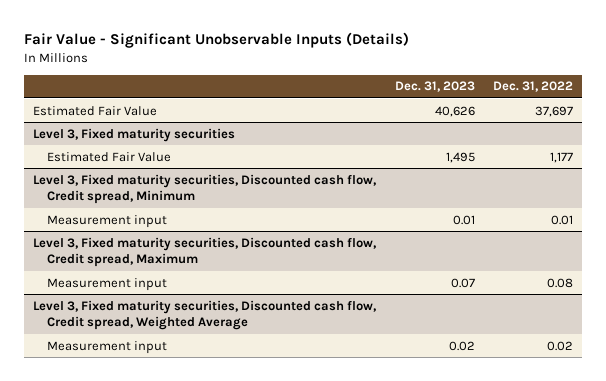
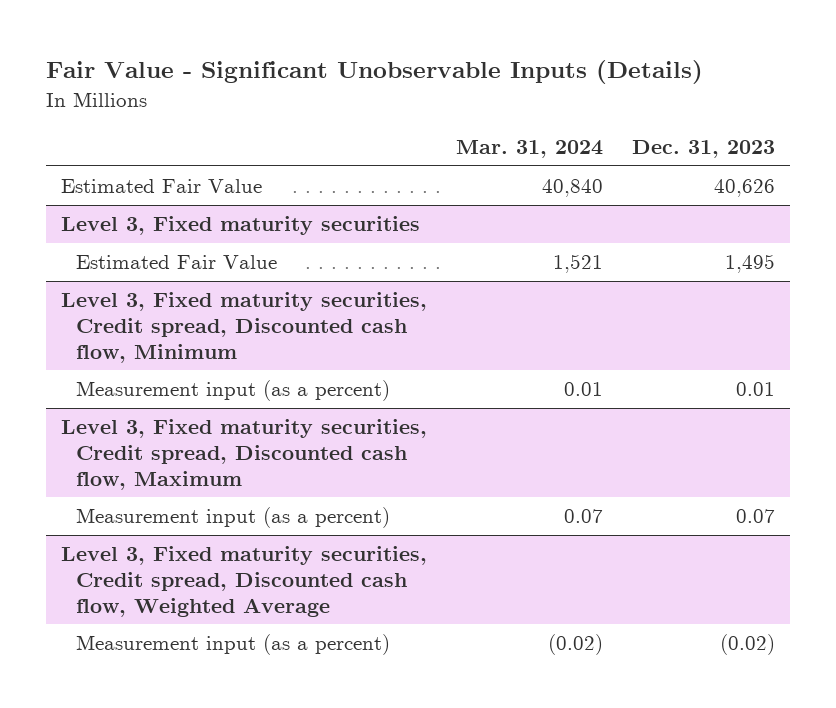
- | Dec. 31, 2023 | Dec. 31, 2022
+ | Mar. 31, 2024 | Dec. 31, 2023
- Level 3, Fixed maturity securities, Discounted cash flow, Credit spread, Minimum
- Measurement input | 0.01 | 0.01
- Level 3, Fixed maturity securities, Discounted cash flow, Credit spread, Maximum
- Measurement input | 0.07 | 0.08
- Level 3, Fixed maturity securities, Discounted cash flow, Credit spread, Weighted Average
- Measurement input | 0.02 | 0.02
+ Level 3, Fixed maturity securities, Credit spread, Discounted cash flow, Minimum
+ Measurement input (as a percent) | 0.01 | 0.01
+ Level 3, Fixed maturity securities, Credit spread, Discounted cash flow, Maximum
+ Measurement input (as a percent) | 0.07 | 0.07
+ Level 3, Fixed maturity securities, Credit spread, Discounted cash flow, Weighted Average
+ Measurement input (as a percent) | (0.02) | (0.02)

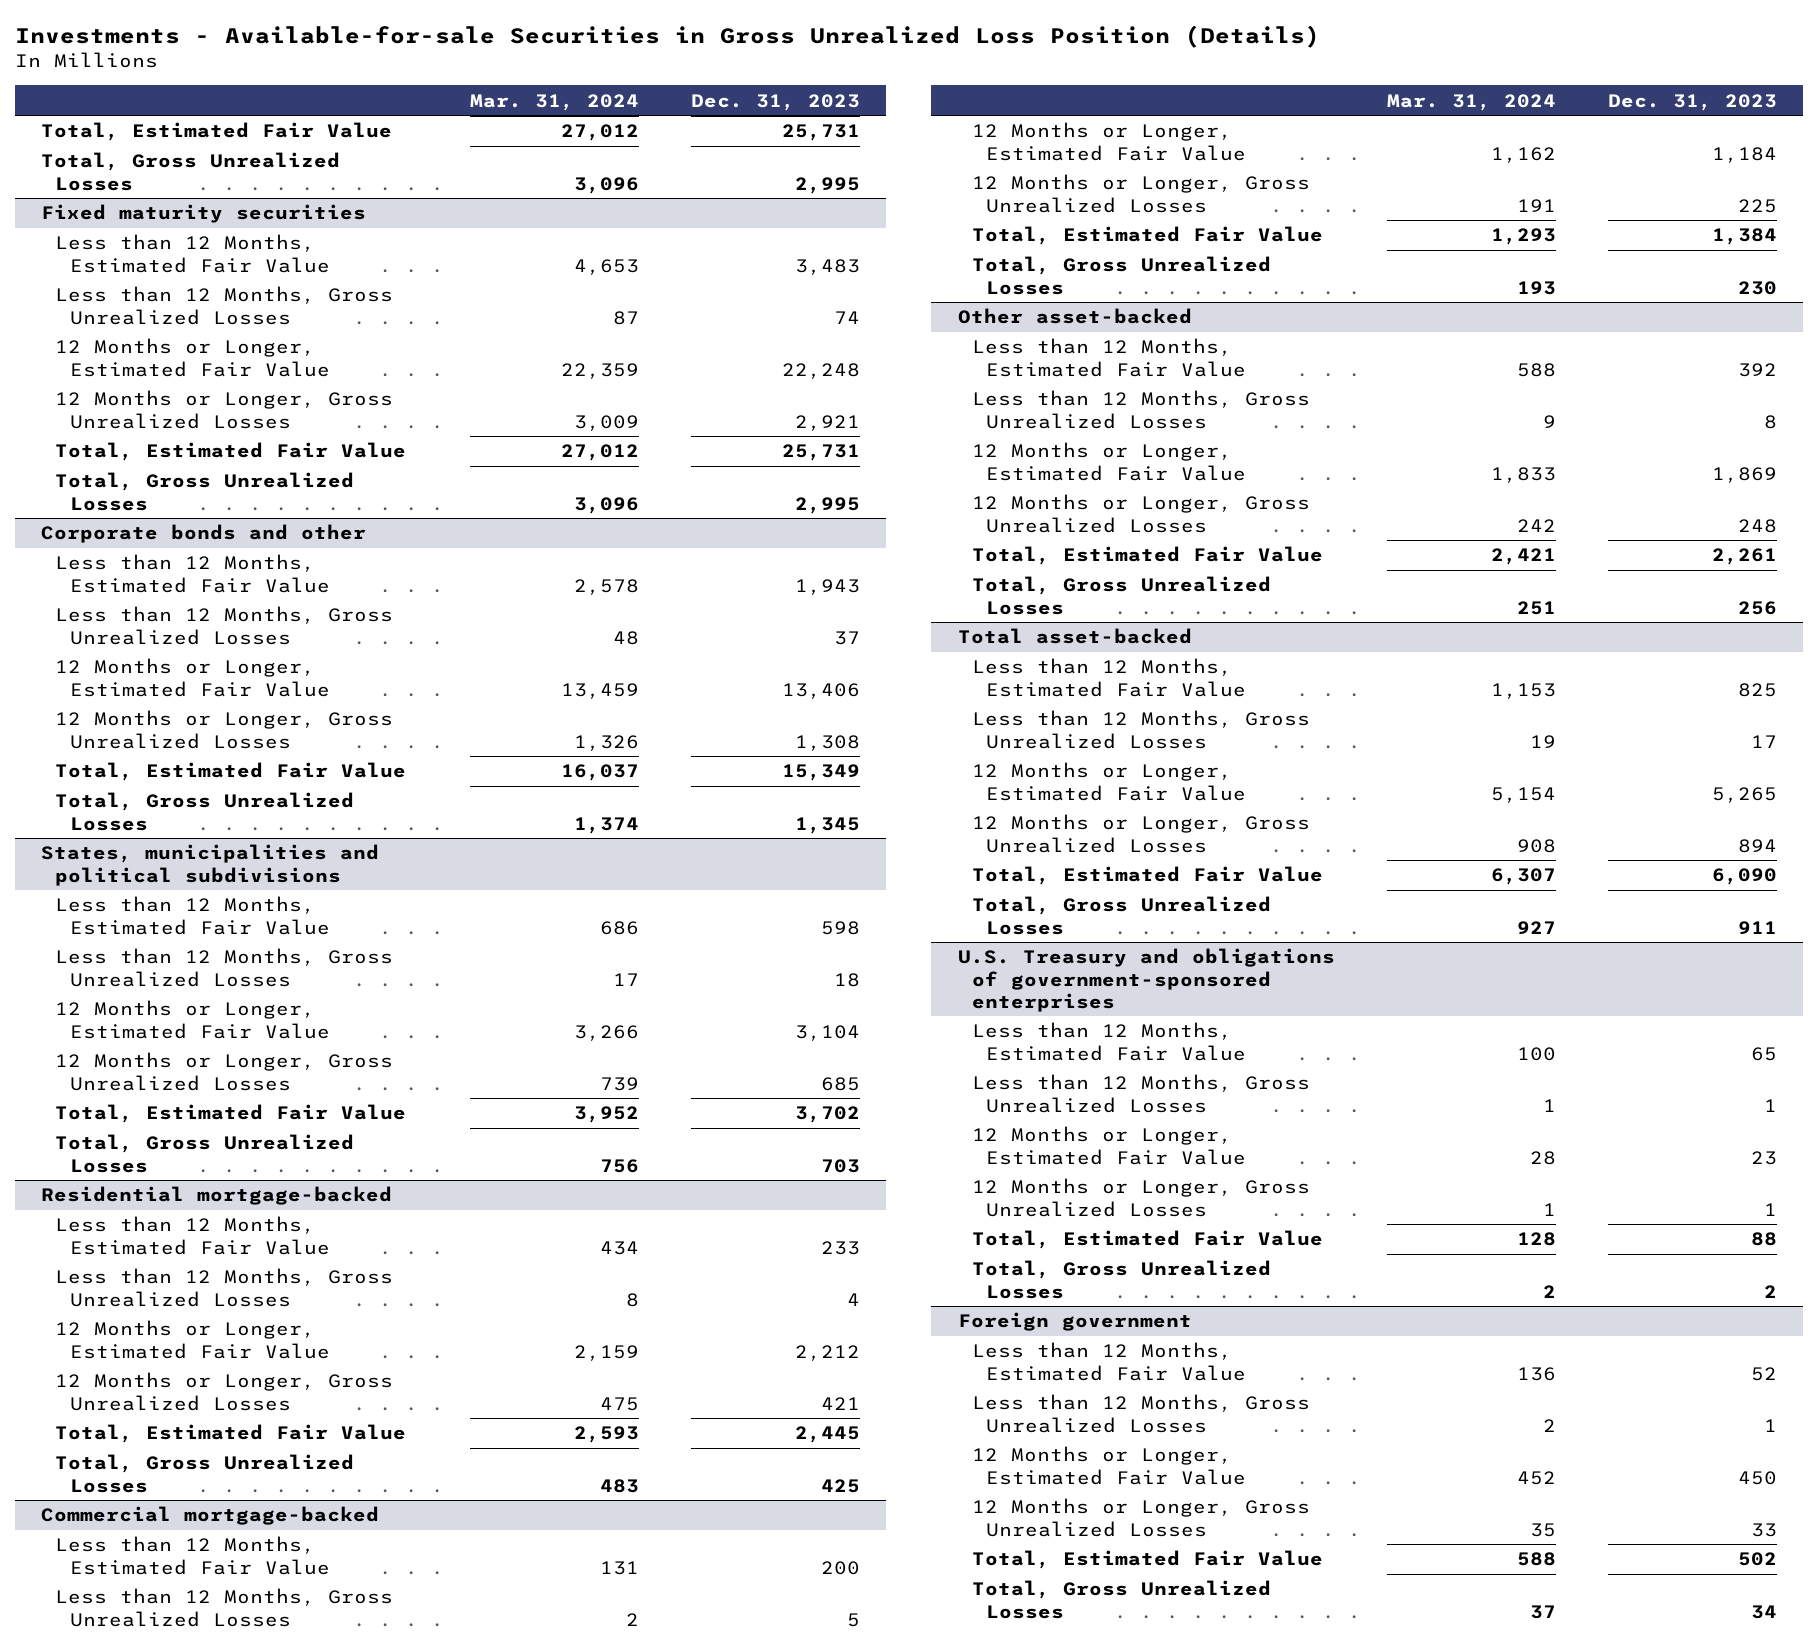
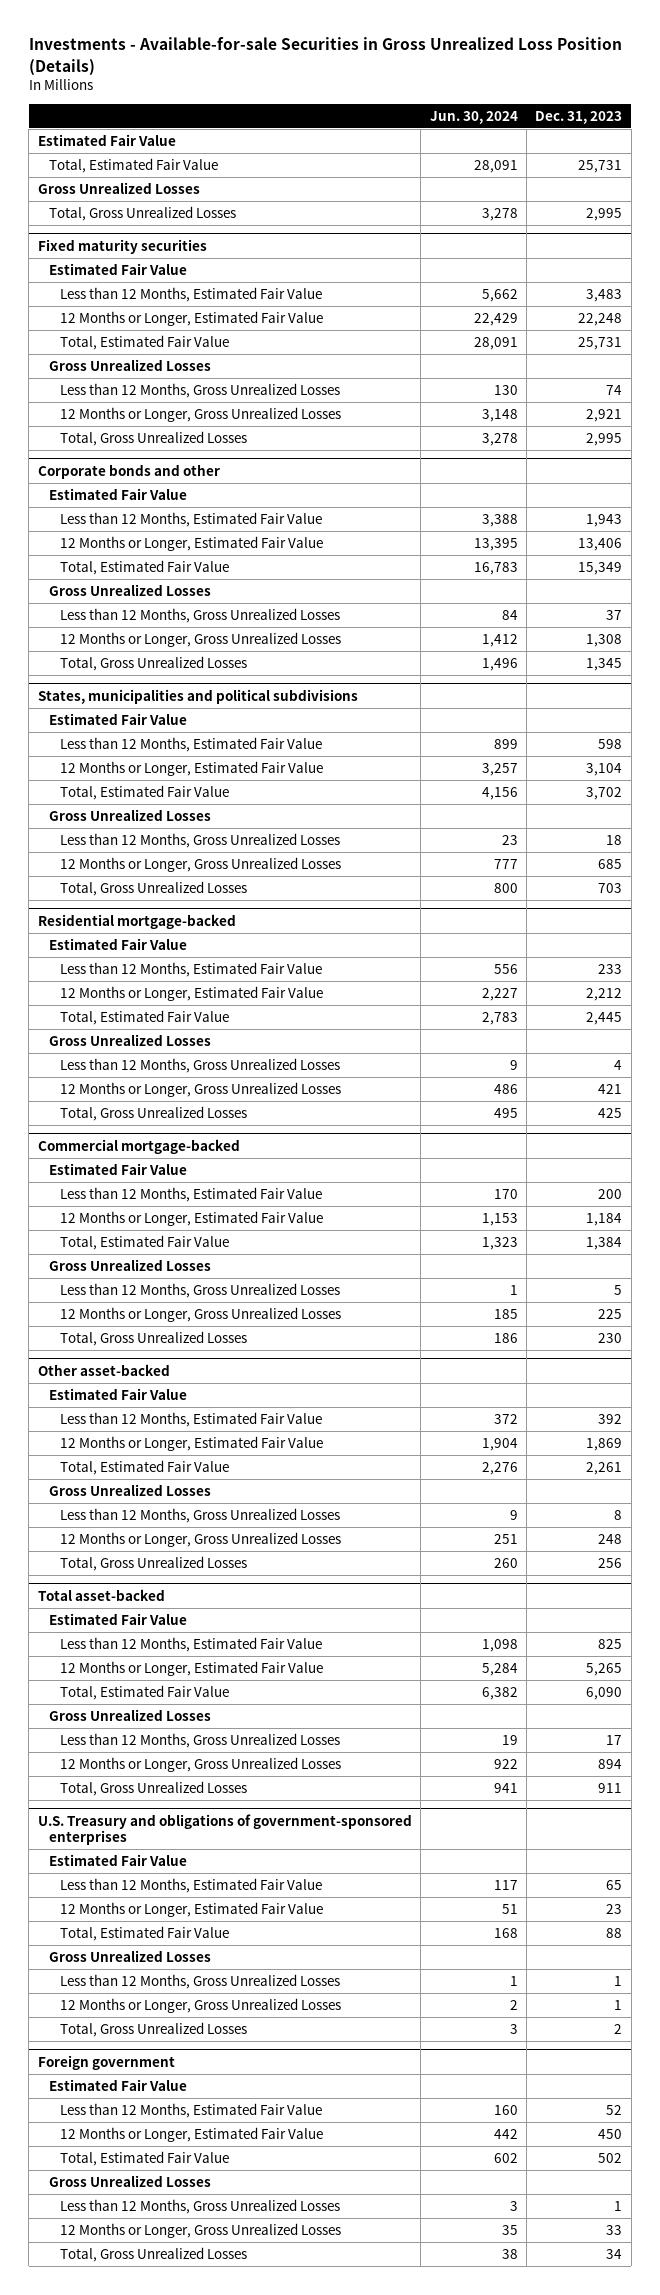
- | Mar. 31, 2024 | Dec. 31, 2023
+ | Jun. 30, 2024 | Dec. 31, 2023
+ Estimated Fair Value
+ Gross Unrealized Losses
@ Fixed maturity securities
+ Estimated Fair Value
+ Gross Unrealized Losses
moved down: Less than 12 Months, Gross Unrealized Losses | 130 | 74
moved down: 12 Months or Longer, Gross Unrealized Losses | 3,148 | 2,921
@ Corporate bonds and other
+ Estimated Fair Value
+ Gross Unrealized Losses
moved down: Less than 12 Months, Gross Unrealized Losses | 84 | 37
moved down: 12 Months or Longer, Gross Unrealized Losses | 1,412 | 1,308
@ States, municipalities and political subdivisions
+ Estimated Fair Value
+ Gross Unrealized Losses
moved down: Less than 12 Months, Gross Unrealized Losses | 23 | 18
moved down: 12 Months or Longer, Gross Unrealized Losses | 777 | 685
@ Residential mortgage-backed
+ Estimated Fair Value
+ Gross Unrealized Losses
moved down: Less than 12 Months, Gross Unrealized Losses | 9 | 4
moved down: 12 Months or Longer, Gross Unrealized Losses | 486 | 421
@ Commercial mortgage-backed
+ Estimated Fair Value
+ Gross Unrealized Losses
moved down: Less than 12 Months, Gross Unrealized Losses | 1 | 5
moved down: 12 Months or Longer, Gross Unrealized Losses | 185 | 225
@ Other asset-backed
+ Estimated Fair Value
+ Gross Unrealized Losses
moved down: Less than 12 Months, Gross Unrealized Losses | 9 | 8
moved down: 12 Months or Longer, Gross Unrealized Losses | 251 | 248
@ Total asset-backed
+ Estimated Fair Value
+ Gross Unrealized Losses
moved down: Less than 12 Months, Gross Unrealized Losses | 19 | 17
moved down: 12 Months or Longer, Gross Unrealized Losses | 922 | 894
@ U.S. Treasury and obligations of government-sponsored enterprises
+ Estimated Fair Value
+ Gross Unrealized Losses
moved down: Less than 12 Months, Gross Unrealized Losses | 1 | 1
moved down: 12 Months or Longer, Gross Unrealized Losses | 2 | 1
@ Foreign government
+ Estimated Fair Value
+ Gross Unrealized Losses
moved down: Less than 12 Months, Gross Unrealized Losses | 3 | 1
moved down: 12 Months or Longer, Gross Unrealized Losses | 35 | 33

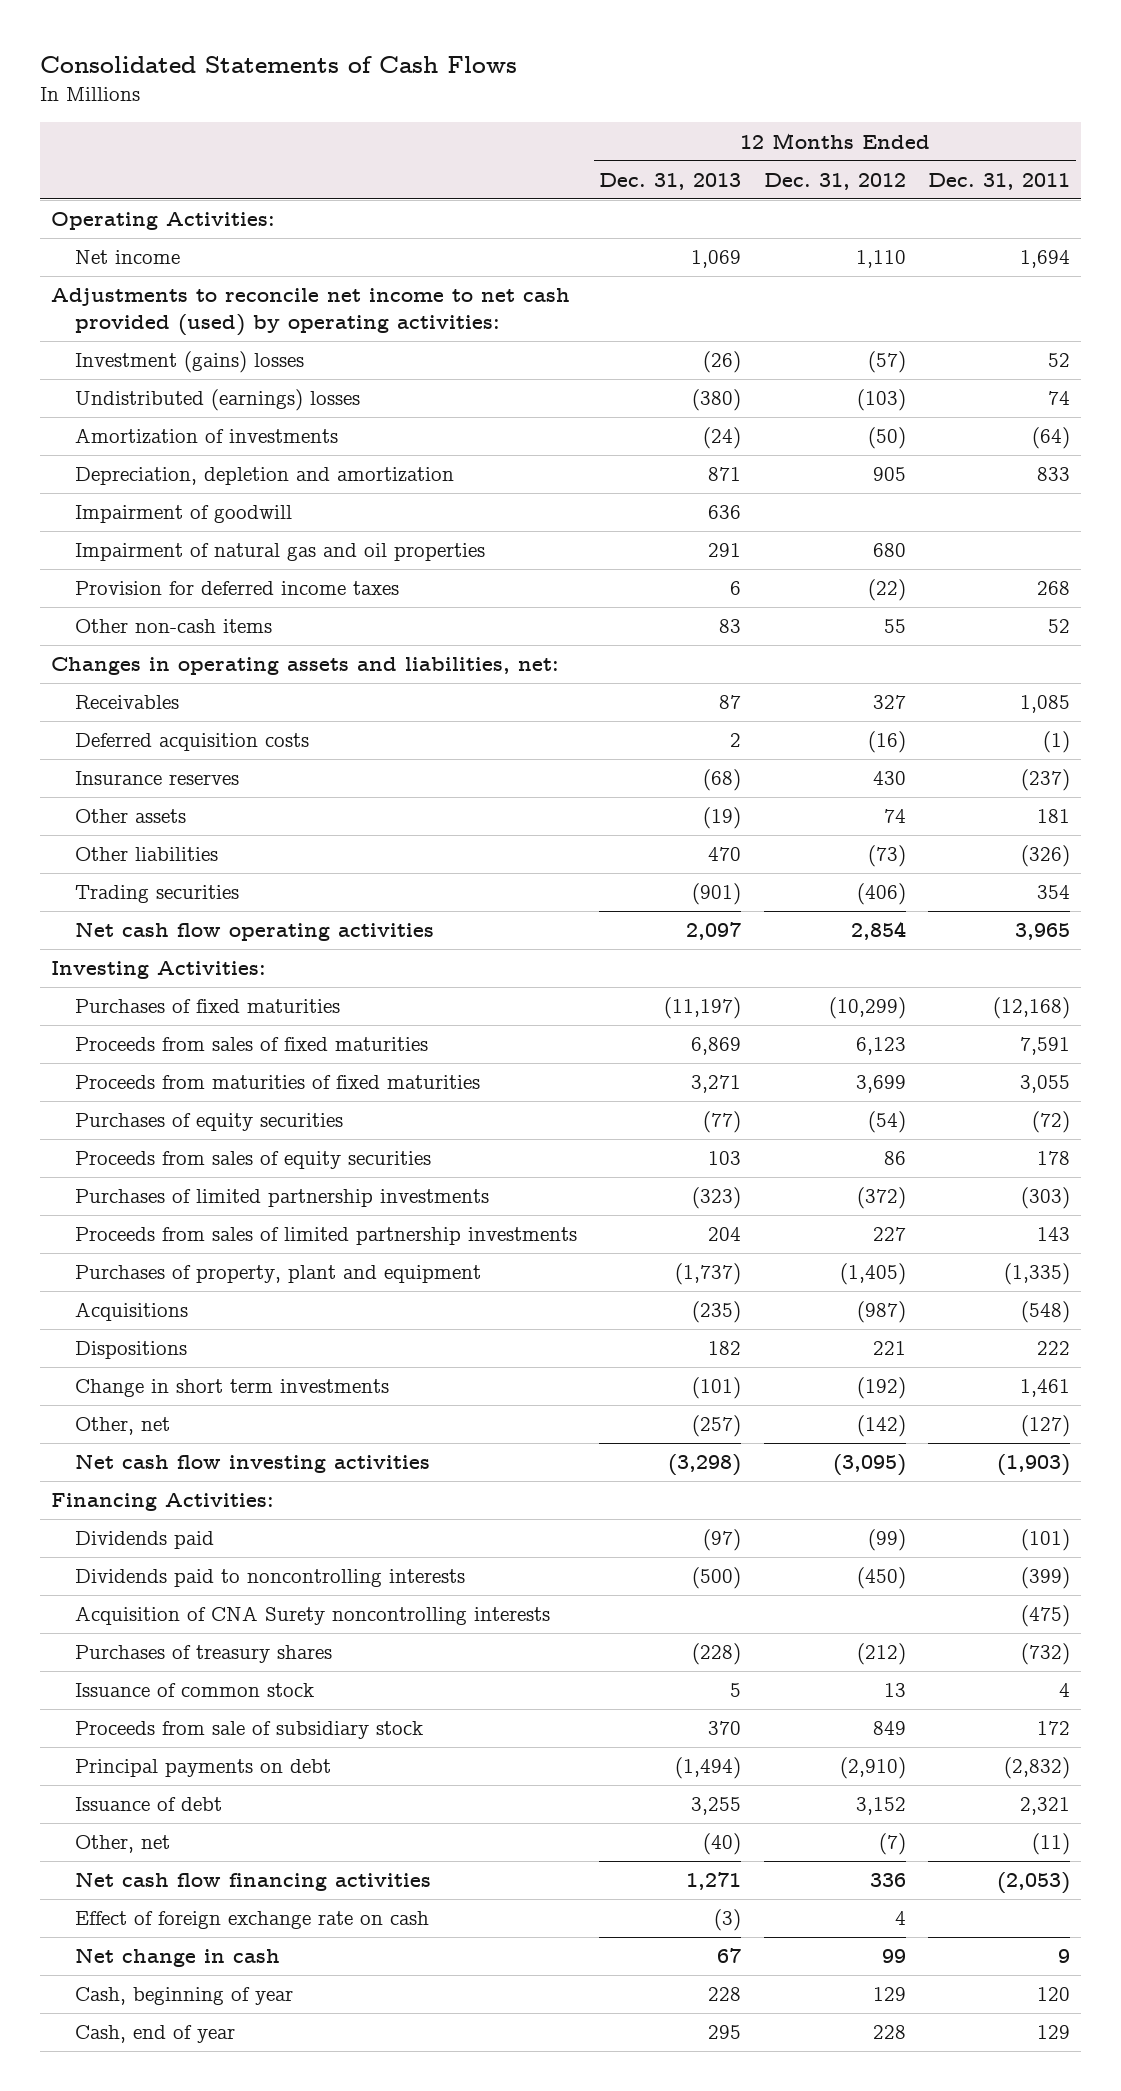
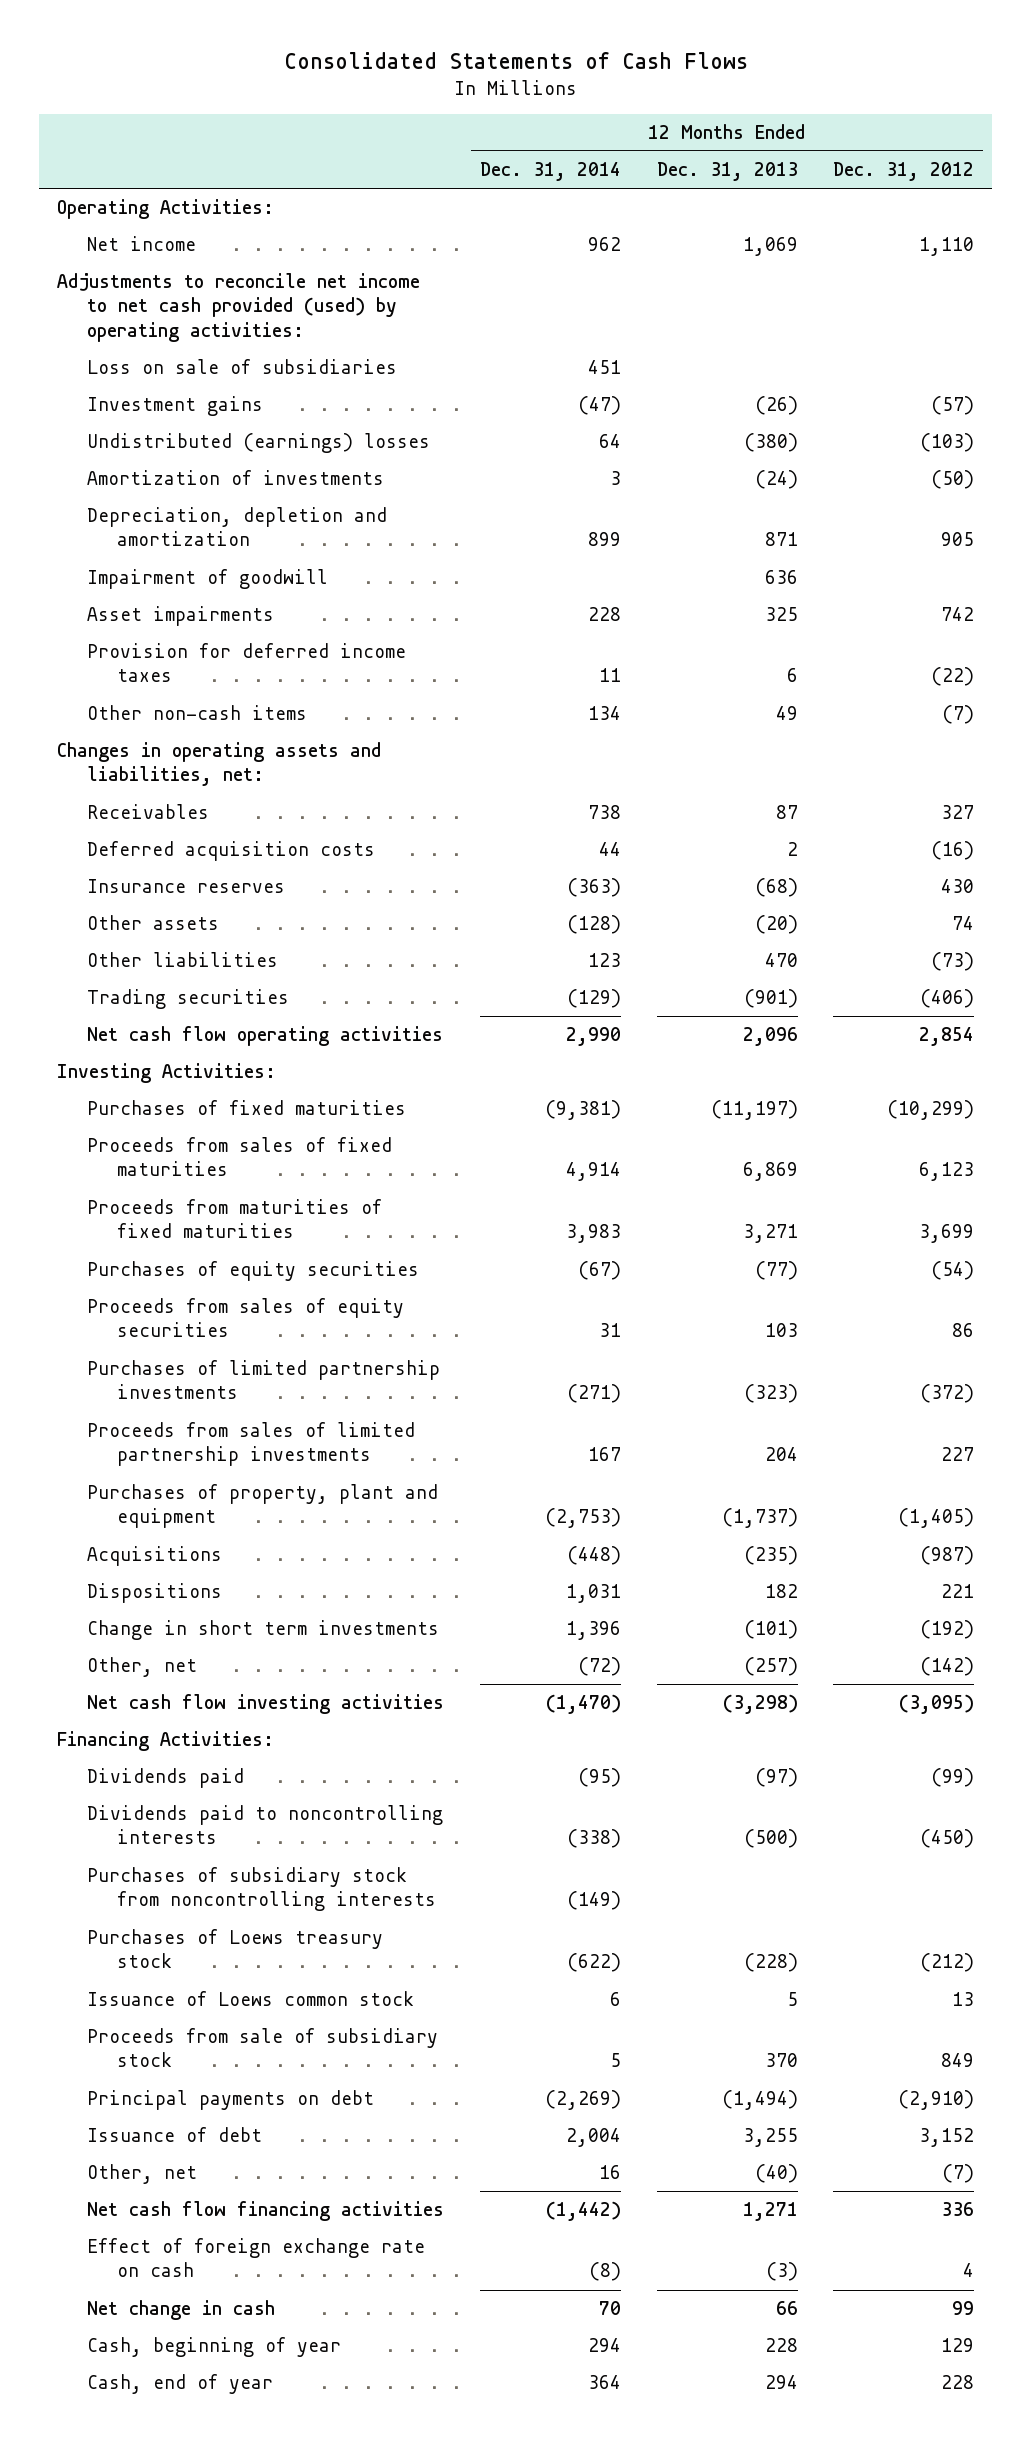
- | 12 Months Ended Dec. 31, 2013 | 12 Months Ended Dec. 31, 2012 | 12 Months Ended Dec. 31, 2011
+ | 12 Months Ended Dec. 31, 2014 | 12 Months Ended Dec. 31, 2013 | 12 Months Ended Dec. 31, 2012
- Investment (gains) losses | (26) | (57) | 52
+ Loss on sale of subsidiaries | 451 | |
+ Investment gains | (47) | (26) | (57)
- Impairment of natural gas and oil properties | 291 | 680 |
+ Asset impairments | 228 | 325 | 742
- Other non-cash items | 83 | 55 | 52
+ Other non-cash items | 134 | 49 | (7)
- Other assets | (19) | 74 | 181
+ Other assets | (128) | (20) | 74
- Net cash flow operating activities | 2,097 | 2,854 | 3,965
+ Net cash flow operating activities | 2,990 | 2,096 | 2,854
- Acquisition of CNA Surety noncontrolling interests | | | (475)
- Purchases of treasury shares | (228) | (212) | (732)
- Issuance of common stock | 5 | 13 | 4
+ Purchases of subsidiary stock from noncontrolling interests | (149) | |
+ Purchases of Loews treasury stock | (622) | (228) | (212)
+ Issuance of Loews common stock | 6 | 5 | 13
- Net change in cash | 67 | 99 | 9
+ Net change in cash | 70 | 66 | 99
- Cash, end of year | 295 | 228 | 129
+ Cash, end of year | 364 | 294 | 228

